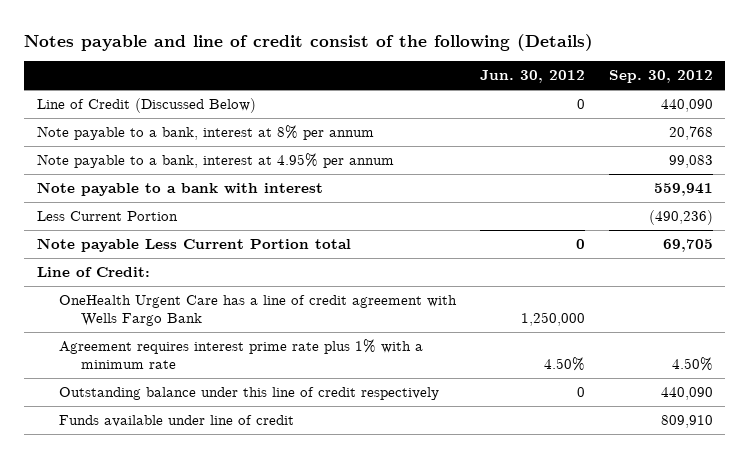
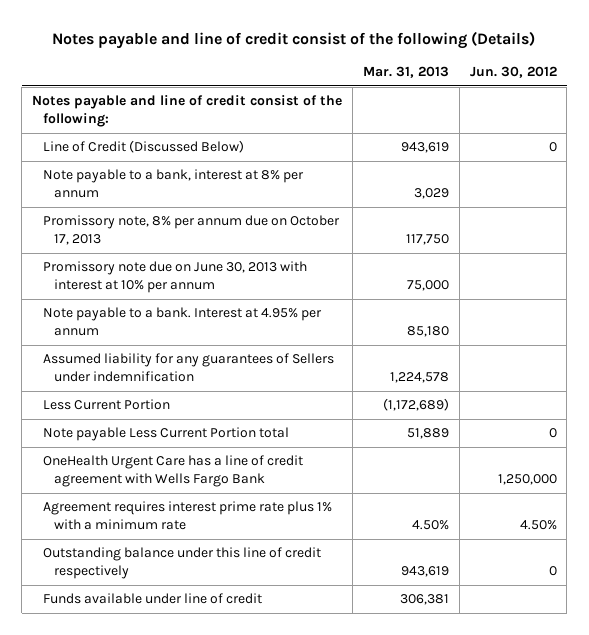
- | Jun. 30, 2012 | Sep. 30, 2012
+ | Mar. 31, 2013 | Jun. 30, 2012
+ Notes payable and line of credit consist of the following:
- Note payable to a bank, interest at 4.95% per annum | | 99,083
- Note payable to a bank with interest | | 559,941
+ Promissory note, 8% per annum due on October 17, 2013 | 117,750 |
+ Promissory note due on June 30, 2013 with interest at 10% per annum | 75,000 |
+ Note payable to a bank. Interest at 4.95% per annum | 85,180 |
+ Assumed liability for any guarantees of Sellers under indemnification | 1,224,578 |
- Line of Credit:

